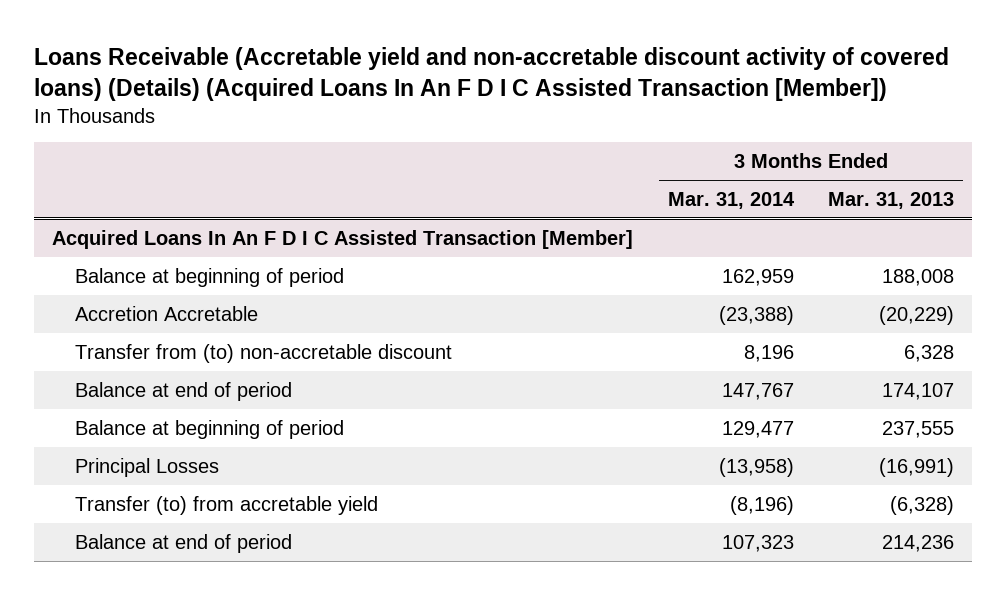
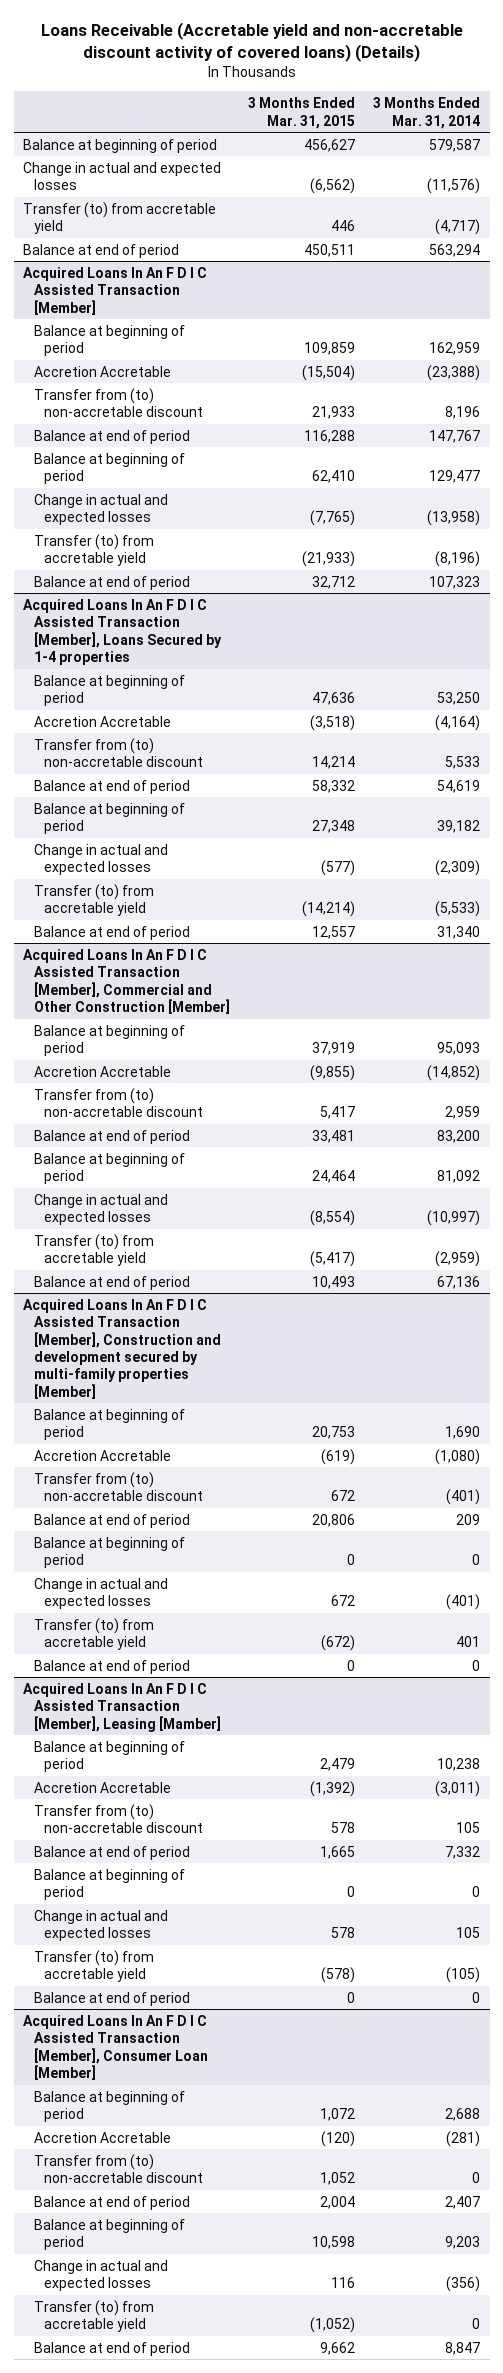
- Loans Receivable (Accretable yield and non-accretable discount activity of covered loans) (Details) (Acquired Loans In An F D I C Assisted Transaction [Member])
+ Loans Receivable (Accretable yield and non-accretable discount activity of covered loans) (Details)
- | 3 Months Ended Mar. 31, 2014 | 3 Months Ended Mar. 31, 2013
+ | 3 Months Ended Mar. 31, 2015 | 3 Months Ended Mar. 31, 2014
+ Balance at beginning of period | 456,627 | 579,587
+ Change in actual and expected losses | (6,562) | (11,576)
+ Transfer (to) from accretable yield | 446 | (4,717)
+ Balance at end of period | 450,511 | 563,294
@ Acquired Loans In An F D I C Assisted Transaction [Member]
- Principal Losses | (13,958) | (16,991)
+ Change in actual and expected losses | (7,765) | (13,958)
+ Acquired Loans In An F D I C Assisted Transaction [Member], Loans Secured by 1-4 properties
+ Balance at beginning of period | 47,636 | 53,250
+ Accretion Accretable | (3,518) | (4,164)
+ Transfer from (to) non-accretable discount | 14,214 | 5,533
+ Balance at end of period | 58,332 | 54,619
+ Balance at beginning of period | 27,348 | 39,182
+ Change in actual and expected losses | (577) | (2,309)
+ Transfer (to) from accretable yield | (14,214) | (5,533)
+ Balance at end of period | 12,557 | 31,340
+ Acquired Loans In An F D I C Assisted Transaction [Member], Commercial and Other Construction [Member]
+ Balance at beginning of period | 37,919 | 95,093
+ Accretion Accretable | (9,855) | (14,852)
+ Transfer from (to) non-accretable discount | 5,417 | 2,959
+ Balance at end of period | 33,481 | 83,200
+ Balance at beginning of period | 24,464 | 81,092
+ Change in actual and expected losses | (8,554) | (10,997)
+ Transfer (to) from accretable yield | (5,417) | (2,959)
+ Balance at end of period | 10,493 | 67,136
+ Acquired Loans In An F D I C Assisted Transaction [Member], Construction and development secured by multi-family properties [Member]
+ Balance at beginning of period | 20,753 | 1,690
+ Accretion Accretable | (619) | (1,080)
+ Transfer from (to) non-accretable discount | 672 | (401)
+ Balance at end of period | 20,806 | 209
+ Balance at beginning of period | 0 | 0
+ Change in actual and expected losses | 672 | (401)
+ Transfer (to) from accretable yield | (672) | 401
+ Balance at end of period | 0 | 0
+ Acquired Loans In An F D I C Assisted Transaction [Member], Leasing [Mamber]
+ Balance at beginning of period | 2,479 | 10,238
+ Accretion Accretable | (1,392) | (3,011)
+ Transfer from (to) non-accretable discount | 578 | 105
+ Balance at end of period | 1,665 | 7,332
+ Balance at beginning of period | 0 | 0
+ Change in actual and expected losses | 578 | 105
+ Transfer (to) from accretable yield | (578) | (105)
+ Balance at end of period | 0 | 0
+ Acquired Loans In An F D I C Assisted Transaction [Member], Consumer Loan [Member]
+ Balance at beginning of period | 1,072 | 2,688
+ Accretion Accretable | (120) | (281)
+ Transfer from (to) non-accretable discount | 1,052 | 0
+ Balance at end of period | 2,004 | 2,407
+ Balance at beginning of period | 10,598 | 9,203
+ Change in actual and expected losses | 116 | (356)
+ Transfer (to) from accretable yield | (1,052) | 0
+ Balance at end of period | 9,662 | 8,847

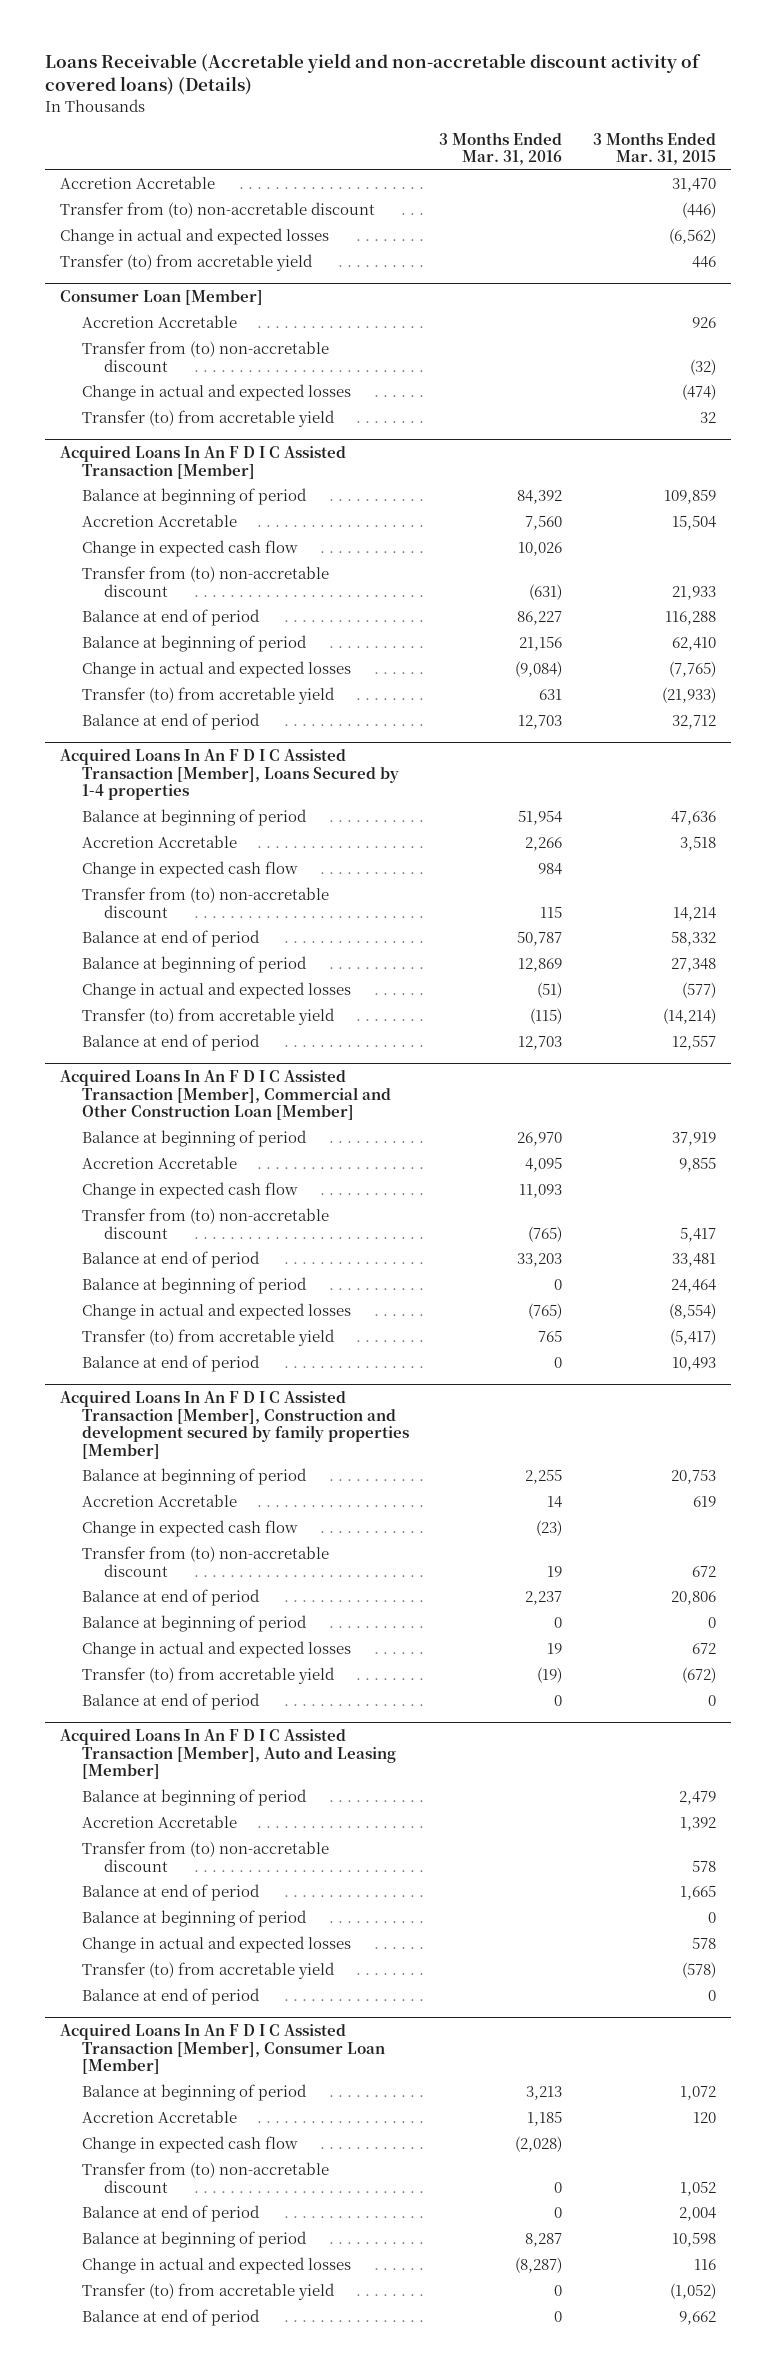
- | 3 Months Ended Mar. 31, 2015 | 3 Months Ended Mar. 31, 2014
+ | 3 Months Ended Mar. 31, 2016 | 3 Months Ended Mar. 31, 2015
- Balance at beginning of period | 456,627 | 579,587
+ Accretion Accretable | | 31,470
+ Transfer from (to) non-accretable discount | | (446)
- Balance at end of period | 450,511 | 563,294
+ Consumer Loan [Member]
+ Accretion Accretable | | 926
+ Transfer from (to) non-accretable discount | | (32)
+ Change in actual and expected losses | | (474)
+ Transfer (to) from accretable yield | | 32
@ Acquired Loans In An F D I C Assisted Transaction [Member]
- Accretion Accretable | (15,504) | (23,388)
+ Accretion Accretable | 7,560 | 15,504
+ Change in expected cash flow | 10,026 |
@ Acquired Loans In An F D I C Assisted Transaction [Member], Loans Secured by 1-4 properties
- Accretion Accretable | (3,518) | (4,164)
+ Accretion Accretable | 2,266 | 3,518
+ Change in expected cash flow | 984 |
- Acquired Loans In An F D I C Assisted Transaction [Member], Commercial and Other Construction [Member]
+ Acquired Loans In An F D I C Assisted Transaction [Member], Commercial and Other Construction Loan [Member]
- Accretion Accretable | (9,855) | (14,852)
+ Accretion Accretable | 4,095 | 9,855
+ Change in expected cash flow | 11,093 |
- Acquired Loans In An F D I C Assisted Transaction [Member], Construction and development secured by multi-family properties [Member]
+ Acquired Loans In An F D I C Assisted Transaction [Member], Construction and development secured by family properties [Member]
- Accretion Accretable | (619) | (1,080)
+ Accretion Accretable | 14 | 619
+ Change in expected cash flow | (23) |
- Acquired Loans In An F D I C Assisted Transaction [Member], Leasing [Mamber]
+ Acquired Loans In An F D I C Assisted Transaction [Member], Auto and Leasing [Member]
- Accretion Accretable | (1,392) | (3,011)
+ Accretion Accretable | | 1,392
@ Acquired Loans In An F D I C Assisted Transaction [Member], Consumer Loan [Member]
- Accretion Accretable | (120) | (281)
+ Accretion Accretable | 1,185 | 120
+ Change in expected cash flow | (2,028) |

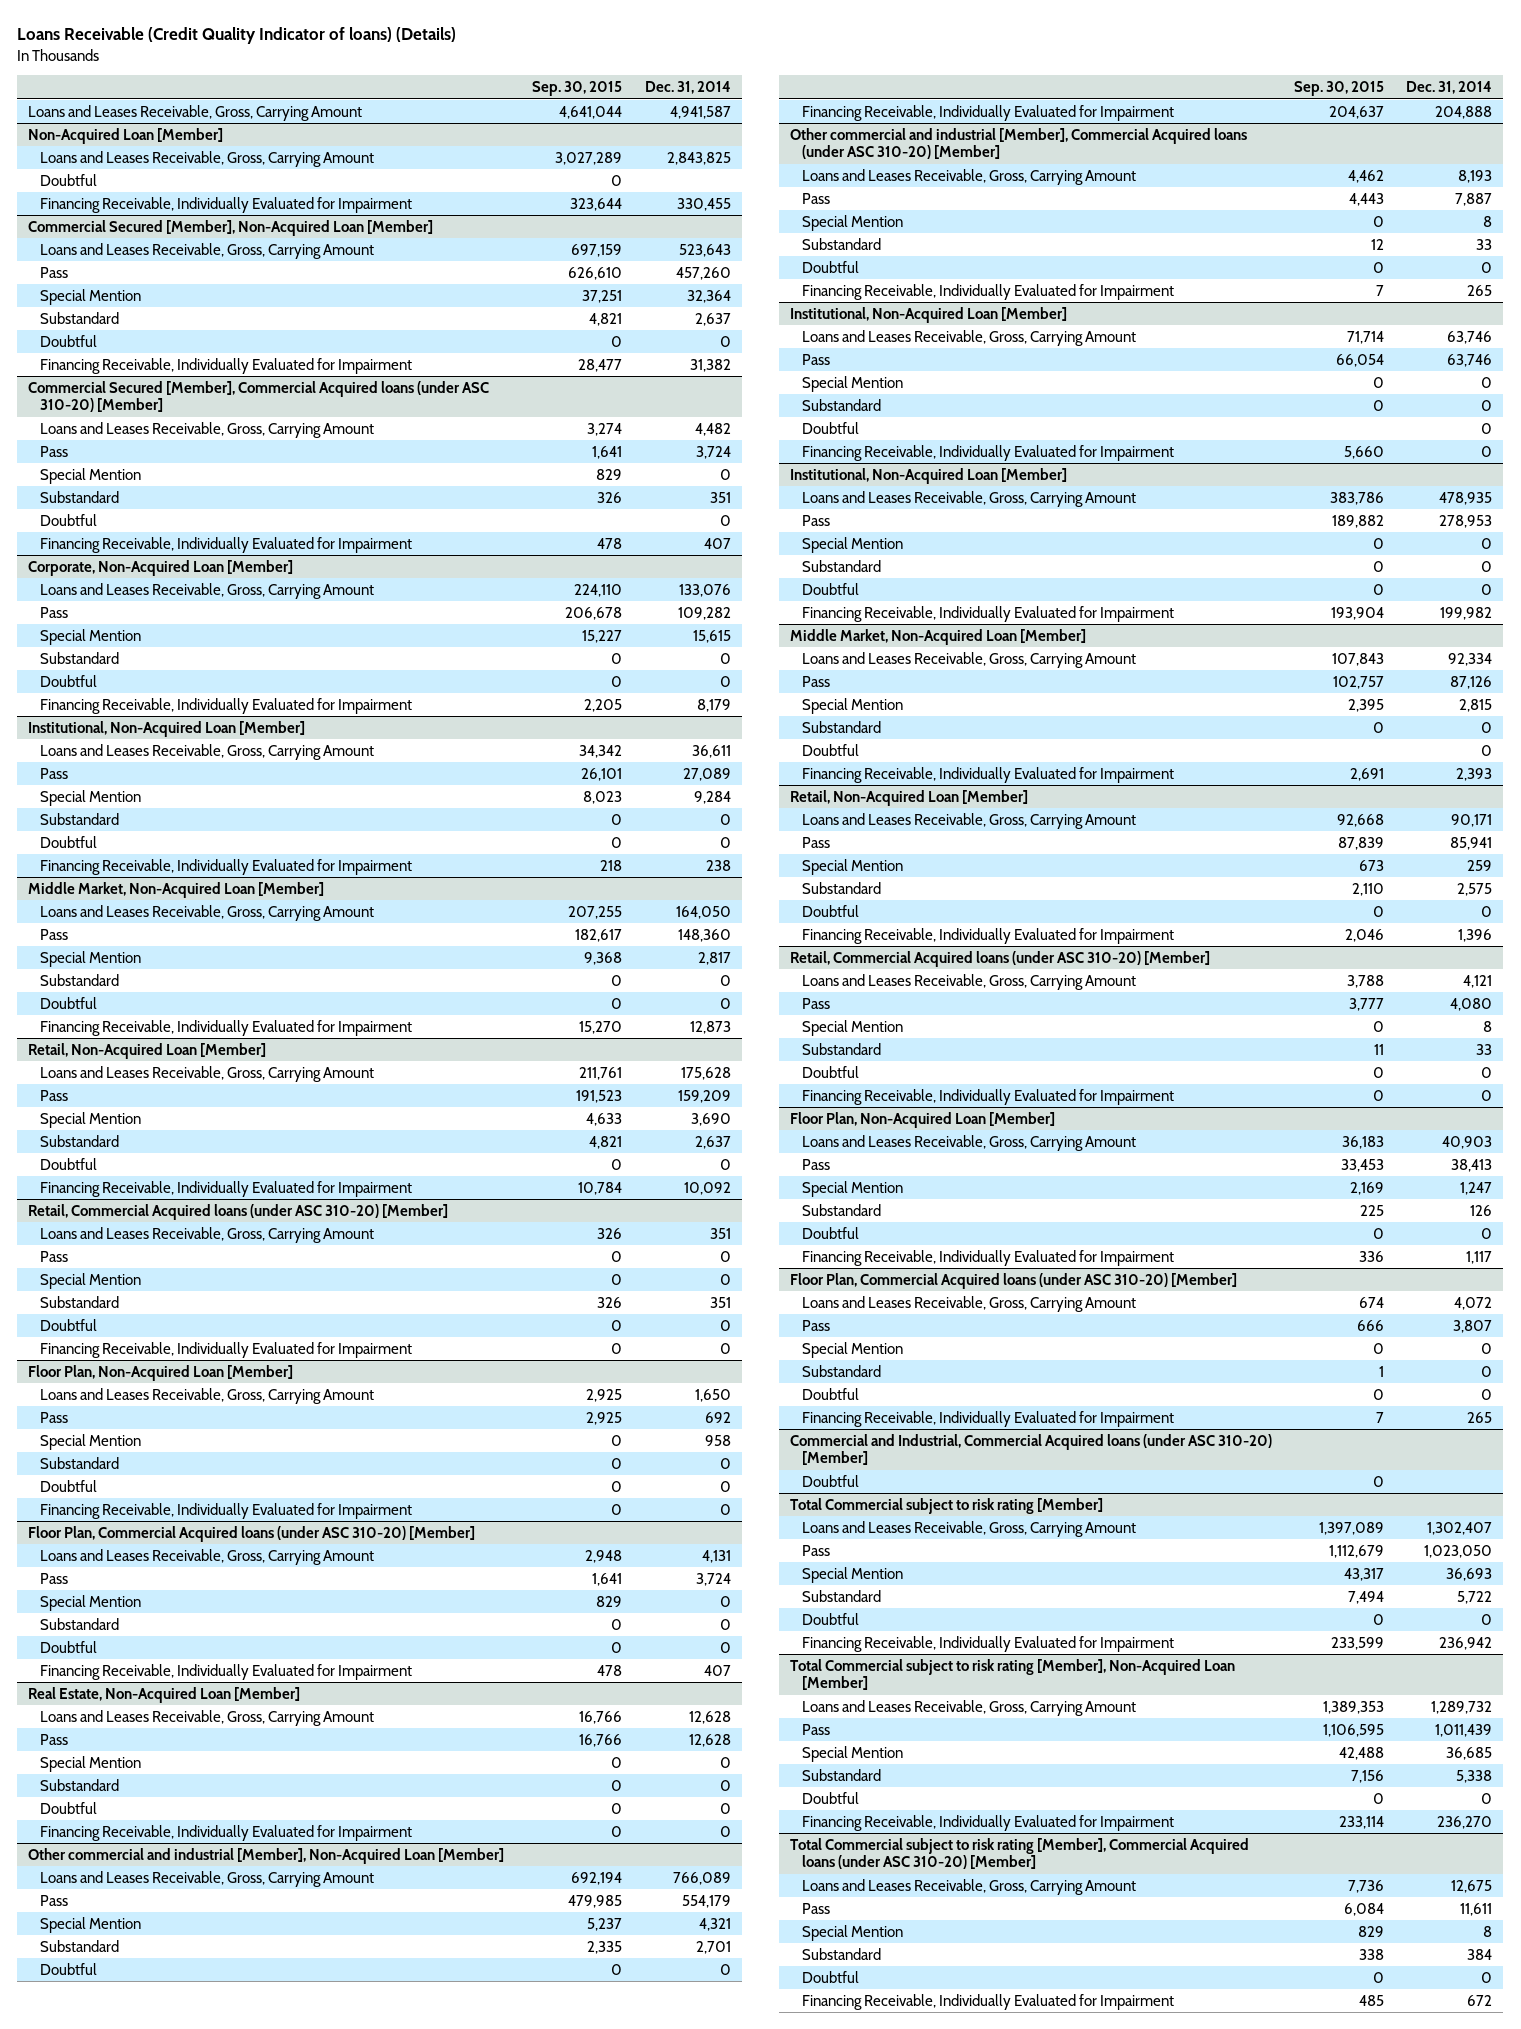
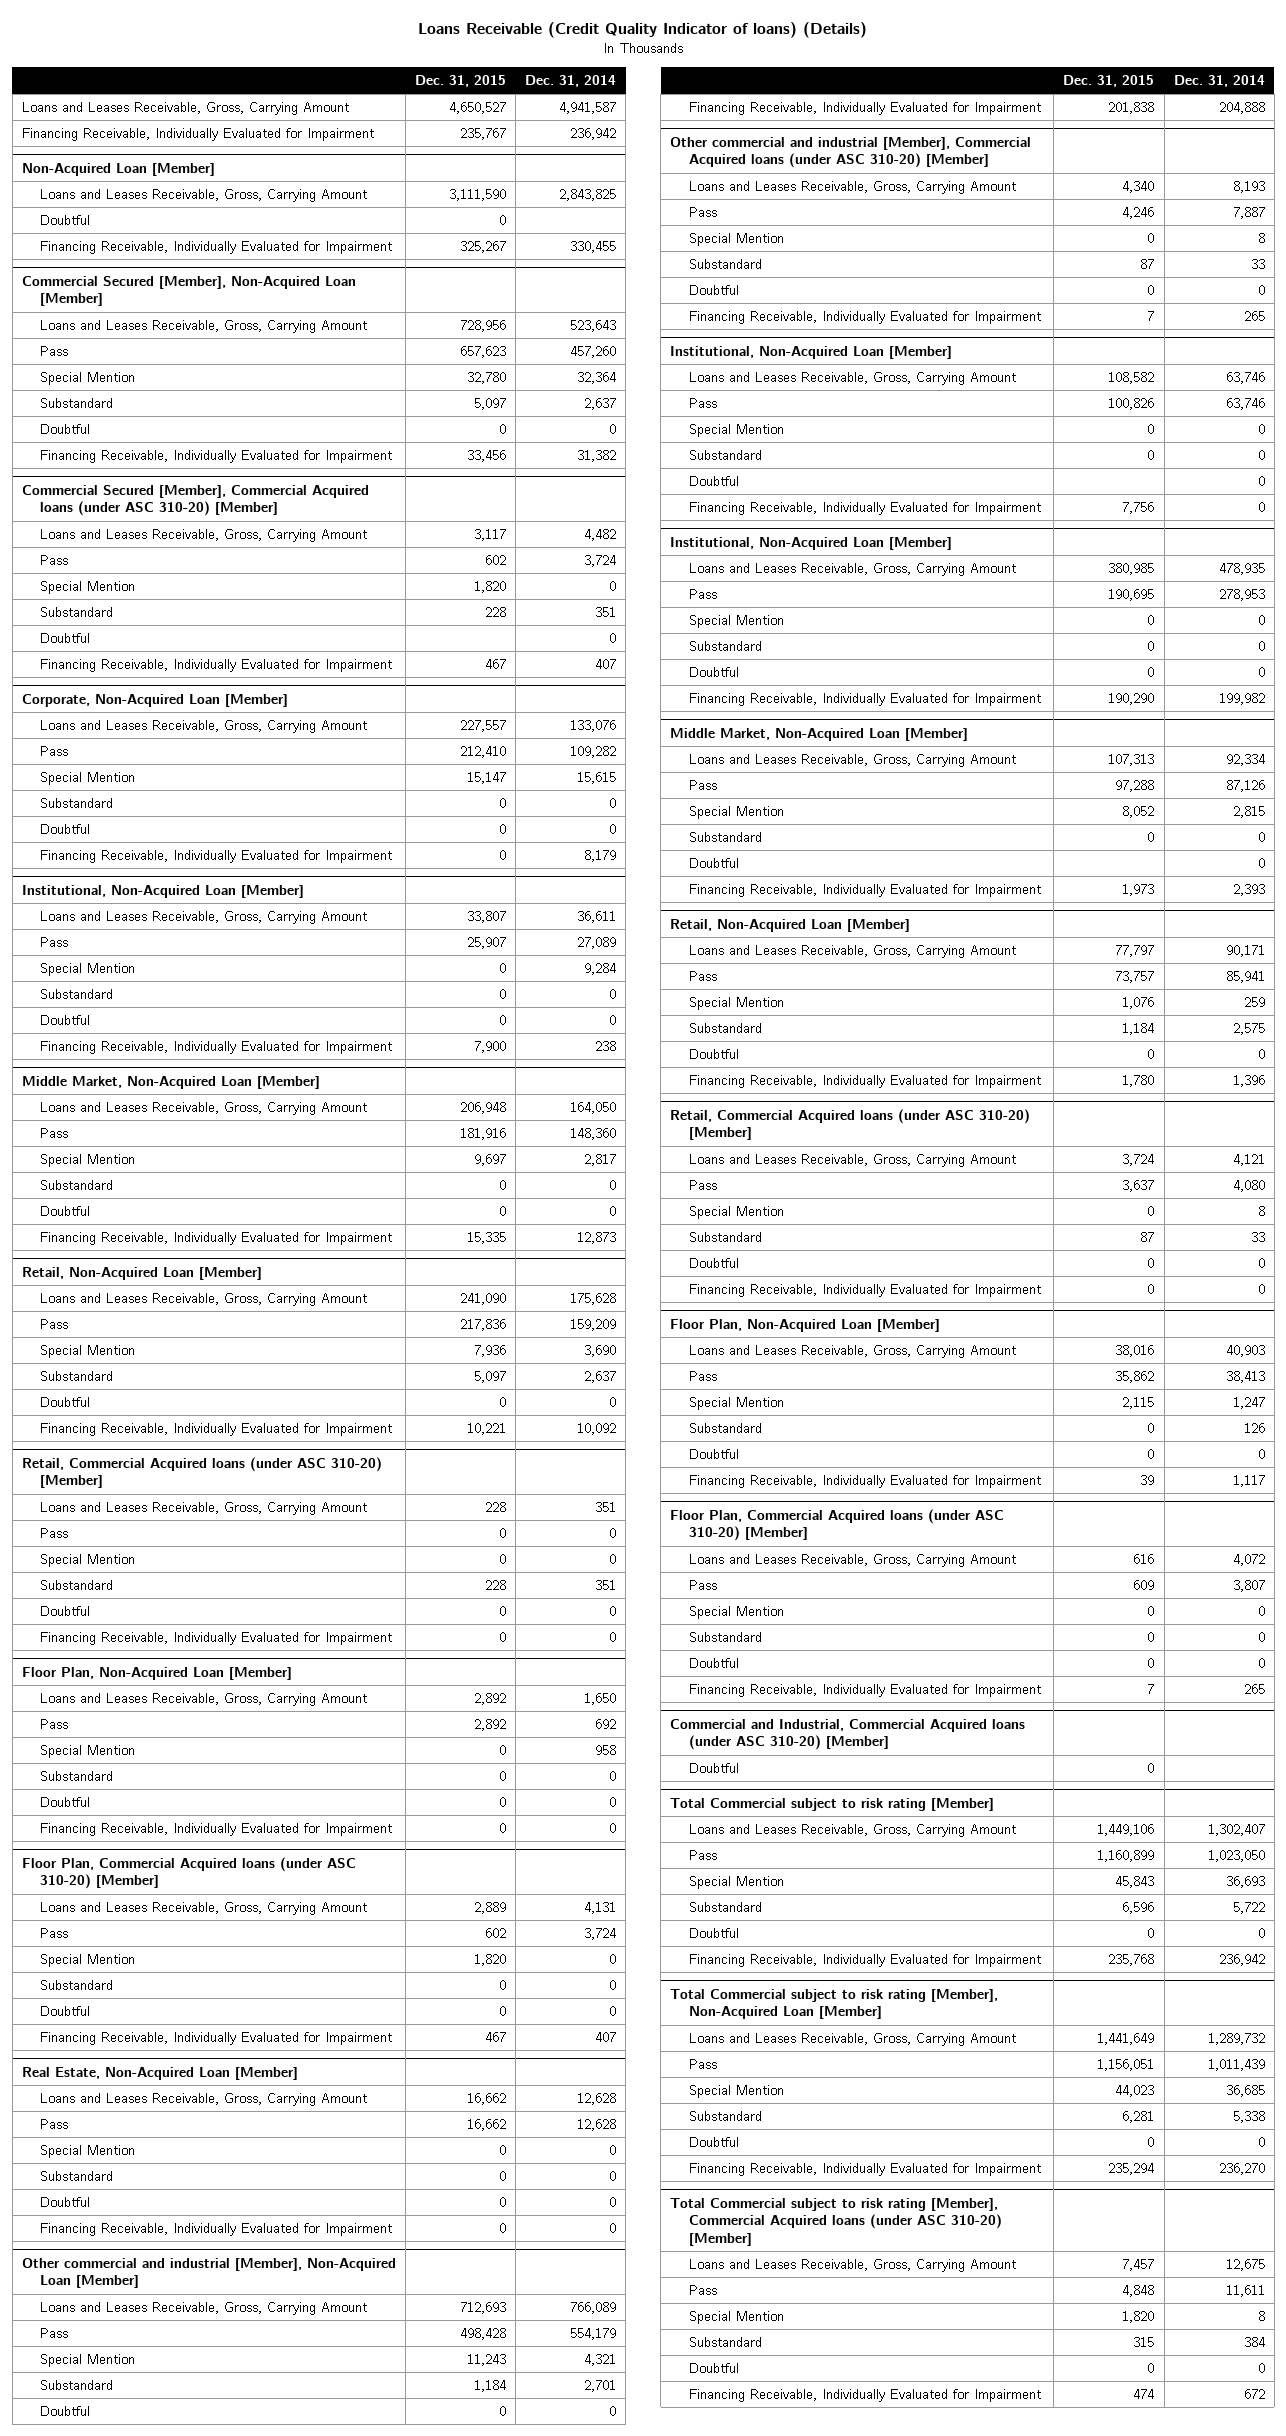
- | Sep. 30, 2015 | Dec. 31, 2014
+ | Dec. 31, 2015 | Dec. 31, 2014
+ Financing Receivable, Individually Evaluated for Impairment | 235,767 | 236,942

